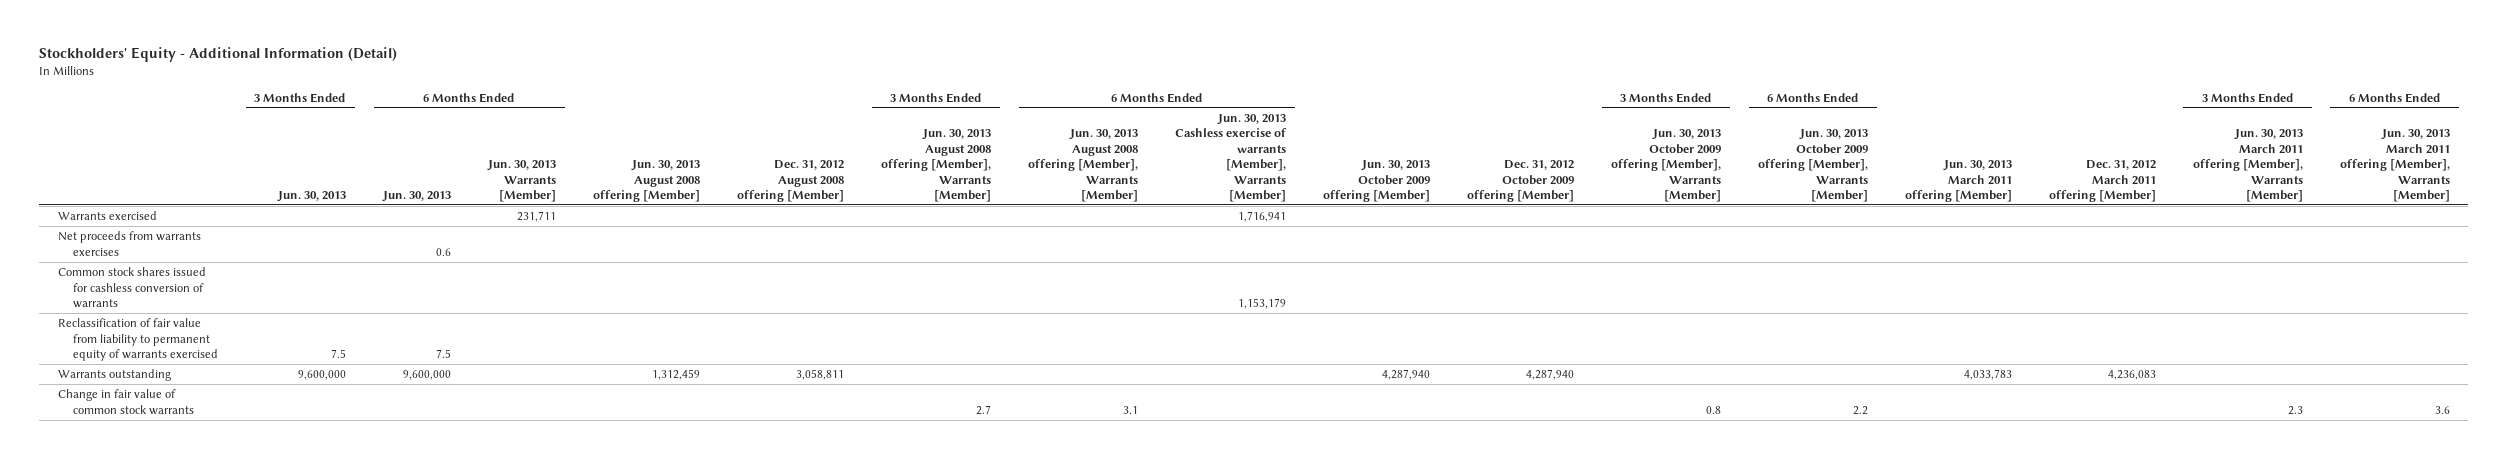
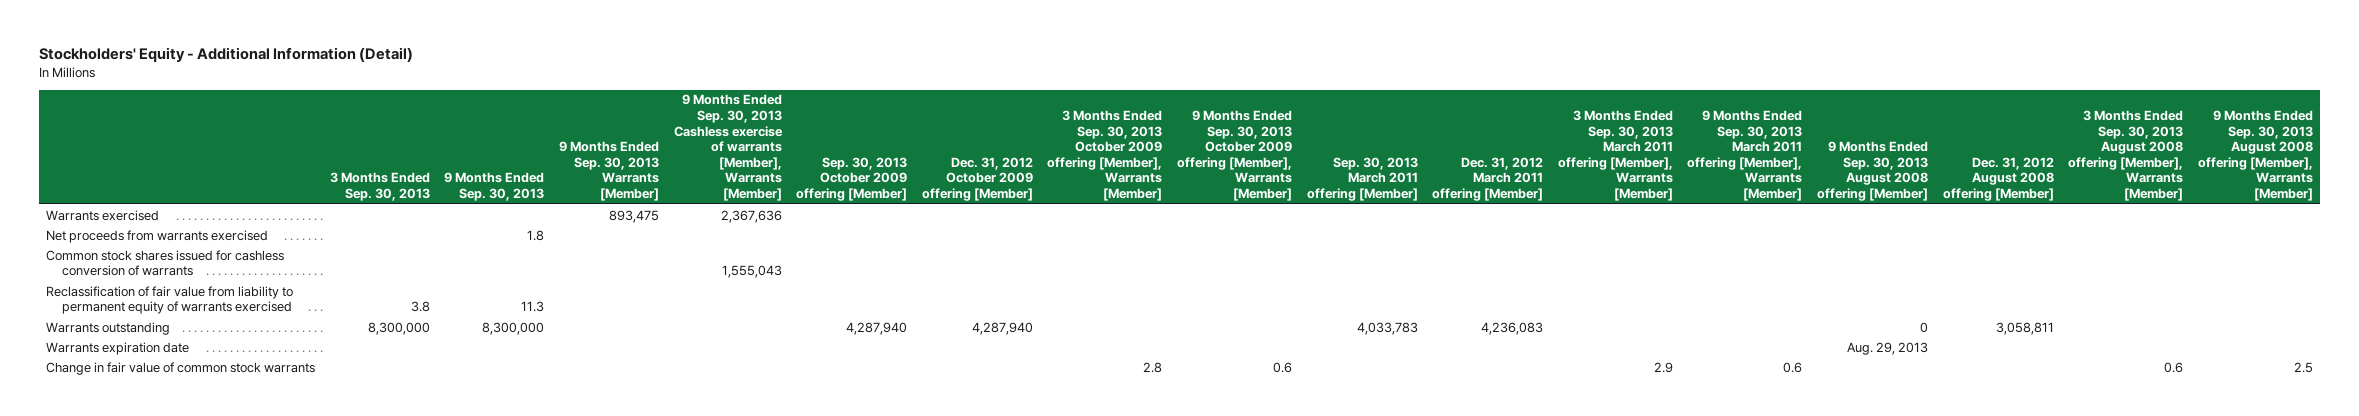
- | 3 Months Ended Jun. 30, 2013 | 6 Months Ended Jun. 30, 2013 | 6 Months Ended Jun. 30, 2013 Warrants [Member] | Jun. 30, 2013 August 2008 offering [Member] | Dec. 31, 2012 August 2008 offering [Member] | 3 Months Ended Jun. 30, 2013 August 2008 offering [Member], Warrants [Member] | 6 Months Ended Jun. 30, 2013 August 2008 offering [Member], Warrants [Member] | 6 Months Ended Jun. 30, 2013 Cashless exercise of warrants [Member], Warrants [Member] | Jun. 30, 2013 October 2009 offering [Member] | Dec. 31, 2012 October 2009 offering [Member] | 3 Months Ended Jun. 30, 2013 October 2009 offering [Member], Warrants [Member] | 6 Months Ended Jun. 30, 2013 October 2009 offering [Member], Warrants [Member] | Jun. 30, 2013 March 2011 offering [Member] | Dec. 31, 2012 March 2011 offering [Member] | 3 Months Ended Jun. 30, 2013 March 2011 offering [Member], Warrants [Member] | 6 Months Ended Jun. 30, 2013 March 2011 offering [Member], Warrants [Member]
+ | 3 Months Ended Sep. 30, 2013 | 9 Months Ended Sep. 30, 2013 | 9 Months Ended Sep. 30, 2013 Warrants [Member] | 9 Months Ended Sep. 30, 2013 Cashless exercise of warrants [Member], Warrants [Member] | Sep. 30, 2013 October 2009 offering [Member] | Dec. 31, 2012 October 2009 offering [Member] | 3 Months Ended Sep. 30, 2013 October 2009 offering [Member], Warrants [Member] | 9 Months Ended Sep. 30, 2013 October 2009 offering [Member], Warrants [Member] | Sep. 30, 2013 March 2011 offering [Member] | Dec. 31, 2012 March 2011 offering [Member] | 3 Months Ended Sep. 30, 2013 March 2011 offering [Member], Warrants [Member] | 9 Months Ended Sep. 30, 2013 March 2011 offering [Member], Warrants [Member] | 9 Months Ended Sep. 30, 2013 August 2008 offering [Member] | Dec. 31, 2012 August 2008 offering [Member] | 3 Months Ended Sep. 30, 2013 August 2008 offering [Member], Warrants [Member] | 9 Months Ended Sep. 30, 2013 August 2008 offering [Member], Warrants [Member]
- Net proceeds from warrants exercises | | 0.6 | | | | | | | | | | | | | |
+ Net proceeds from warrants exercised | | 1.8 | | | | | | | | | | | | | |
+ Warrants expiration date | | | | | | | | | | | | | Aug. 29, 2013 | | |

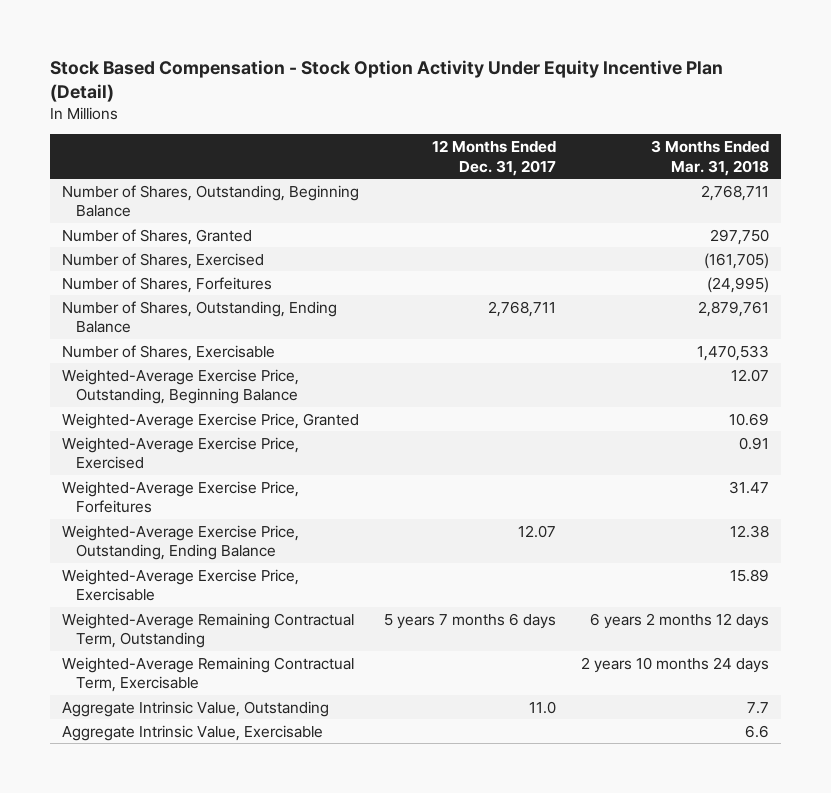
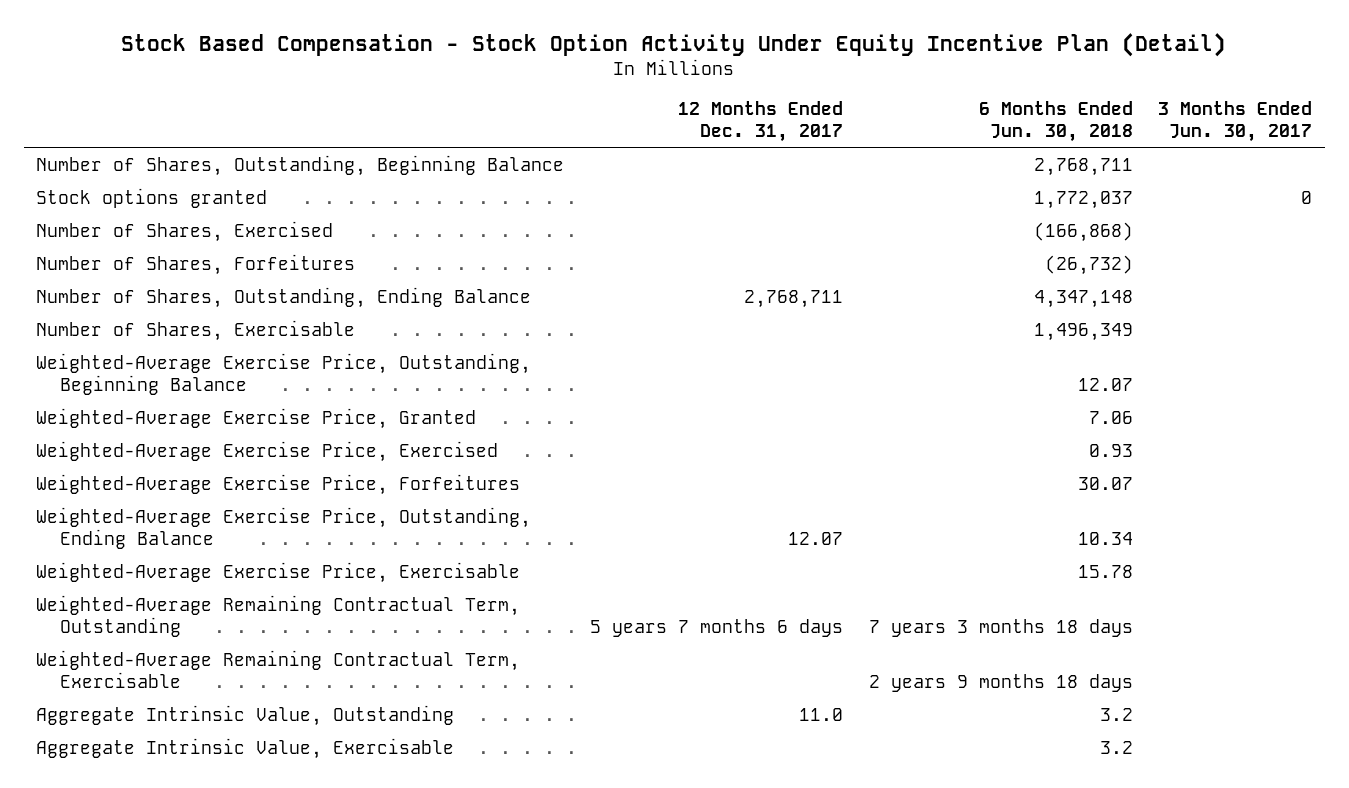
- | 12 Months Ended Dec. 31, 2017 | 3 Months Ended Mar. 31, 2018
+ | 12 Months Ended Dec. 31, 2017 | 6 Months Ended Jun. 30, 2018 | 3 Months Ended Jun. 30, 2017
- Number of Shares, Granted | | 297,750
+ Stock options granted | | 1,772,037 | 0

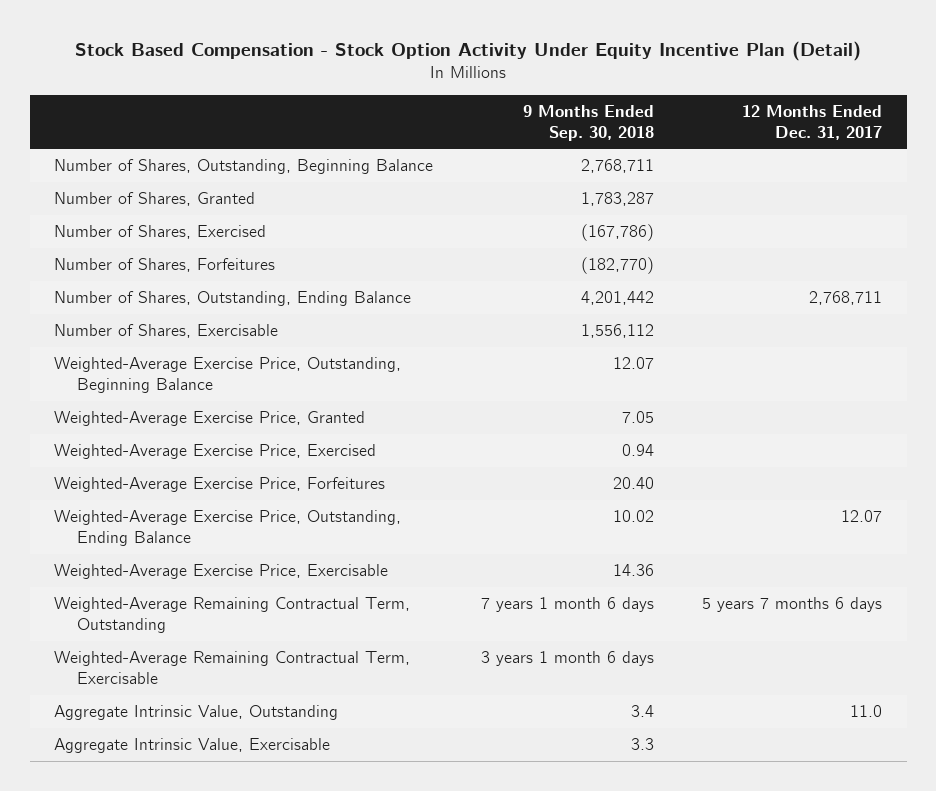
- | 12 Months Ended Dec. 31, 2017 | 6 Months Ended Jun. 30, 2018 | 3 Months Ended Jun. 30, 2017
+ | 9 Months Ended Sep. 30, 2018 | 12 Months Ended Dec. 31, 2017
- Stock options granted | | 1,772,037 | 0
+ Number of Shares, Granted | 1,783,287 |

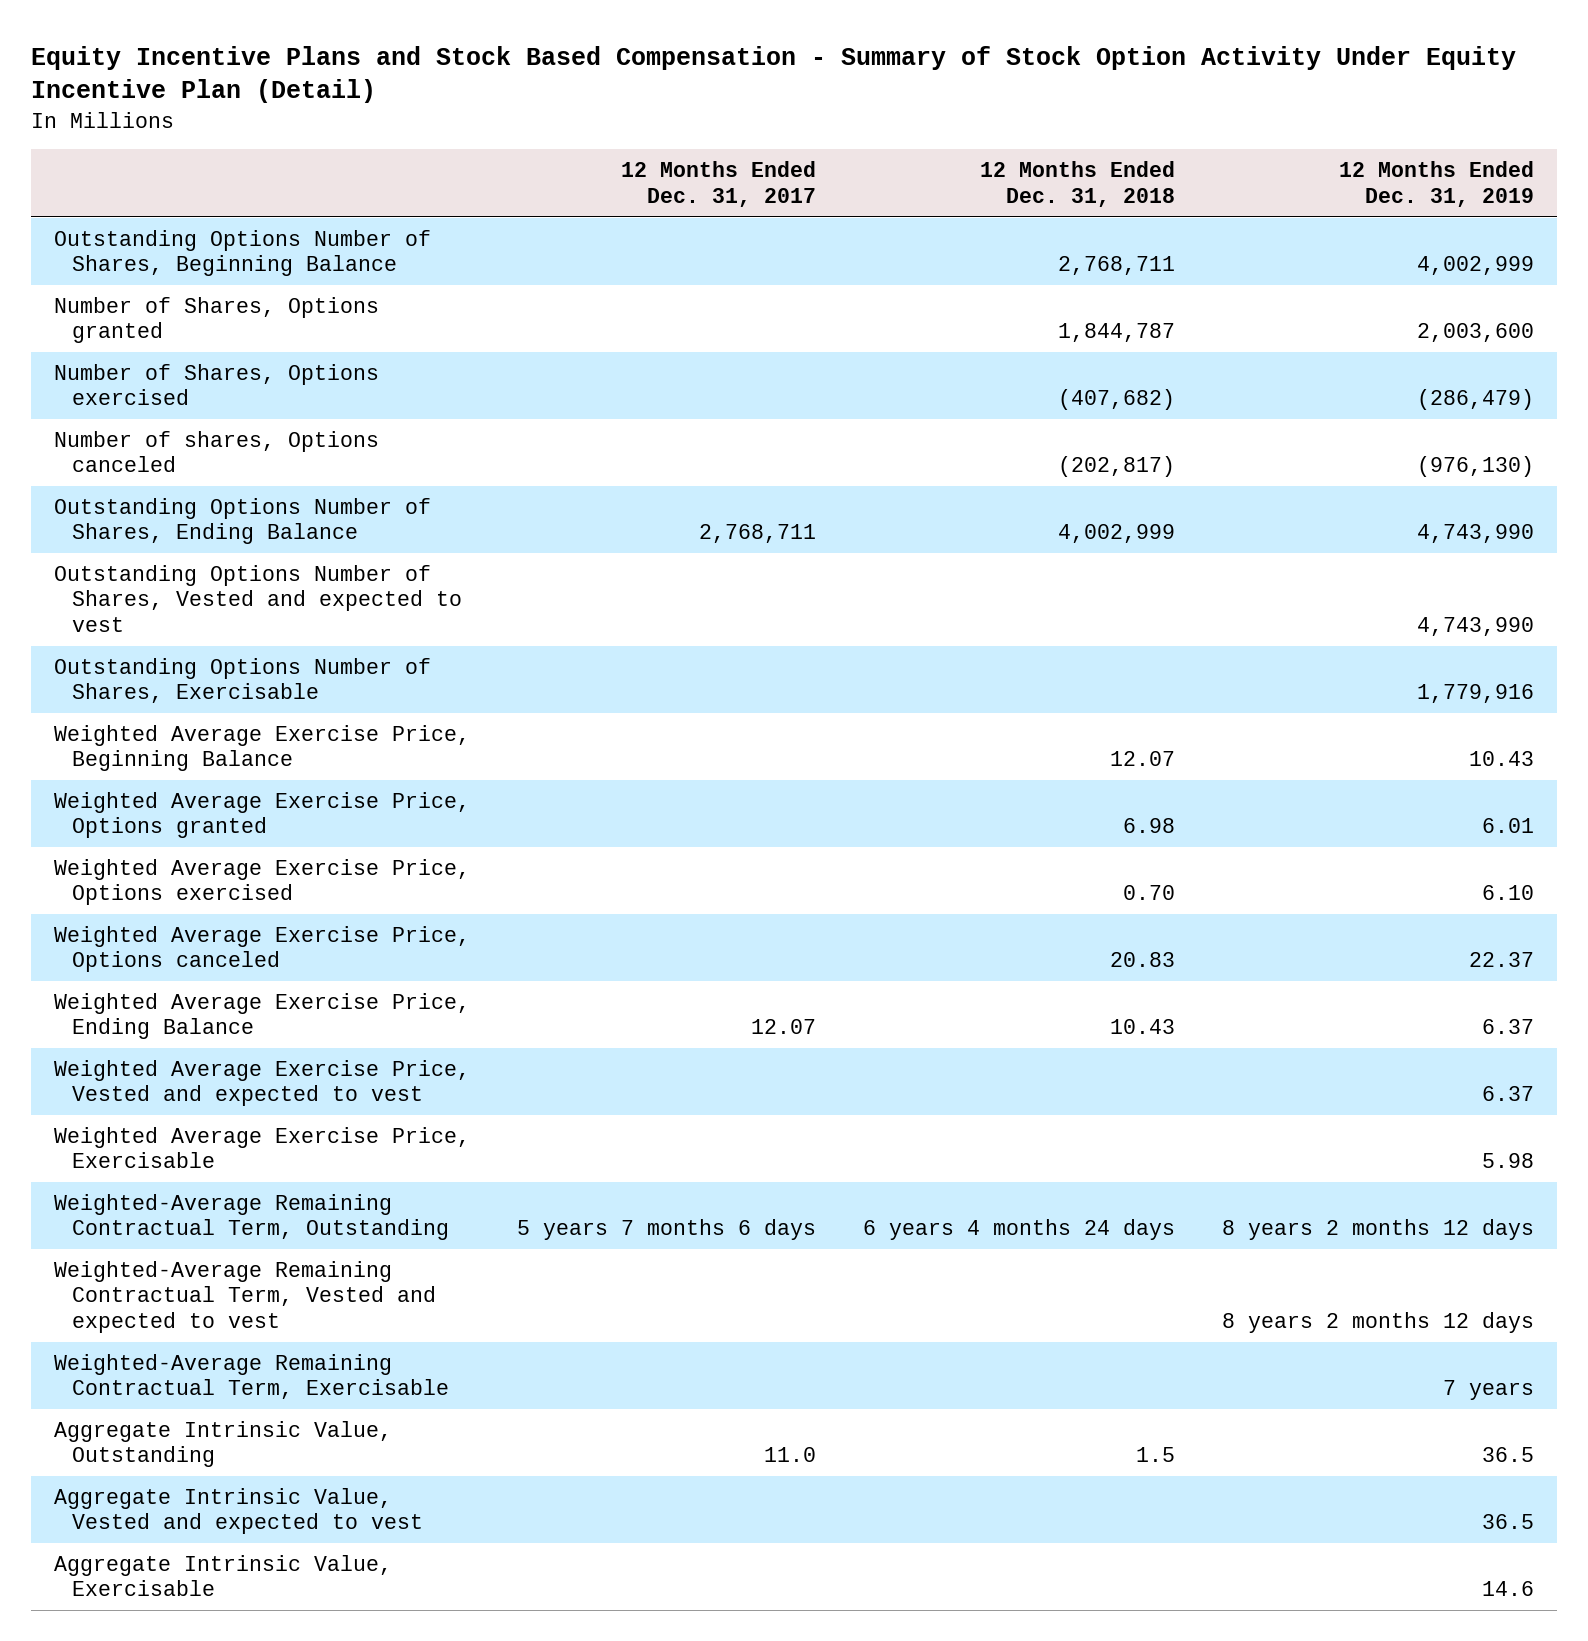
- Stock Based Compensation - Stock Option Activity Under Equity Incentive Plan (Detail)
+ Equity Incentive Plans and Stock Based Compensation - Summary of Stock Option Activity Under Equity Incentive Plan (Detail)
- | 9 Months Ended Sep. 30, 2018 | 12 Months Ended Dec. 31, 2017
+ | 12 Months Ended Dec. 31, 2017 | 12 Months Ended Dec. 31, 2018 | 12 Months Ended Dec. 31, 2019
- Number of Shares, Outstanding, Beginning Balance | 2,768,711 |
- Number of Shares, Granted | 1,783,287 |
- Number of Shares, Exercised | (167,786) |
- Number of Shares, Forfeitures | (182,770) |
- Number of Shares, Outstanding, Ending Balance | 4,201,442 | 2,768,711
- Number of Shares, Exercisable | 1,556,112 |
- Weighted-Average Exercise Price, Outstanding, Beginning Balance | 12.07 |
- Weighted-Average Exercise Price, Granted | 7.05 |
- Weighted-Average Exercise Price, Exercised | 0.94 |
- Weighted-Average Exercise Price, Forfeitures | 20.40 |
- Weighted-Average Exercise Price, Outstanding, Ending Balance | 10.02 | 12.07
- Weighted-Average Exercise Price, Exercisable | 14.36 |
+ Outstanding Options Number of Shares, Beginning Balance | | 2,768,711 | 4,002,999
+ Number of Shares, Options granted | | 1,844,787 | 2,003,600
+ Number of Shares, Options exercised | | (407,682) | (286,479)
+ Number of shares, Options canceled | | (202,817) | (976,130)
+ Outstanding Options Number of Shares, Ending Balance | 2,768,711 | 4,002,999 | 4,743,990
+ Outstanding Options Number of Shares, Vested and expected to vest | | | 4,743,990
+ Outstanding Options Number of Shares, Exercisable | | | 1,779,916
+ Weighted Average Exercise Price, Beginning Balance | | 12.07 | 10.43
+ Weighted Average Exercise Price, Options granted | | 6.98 | 6.01
+ Weighted Average Exercise Price, Options exercised | | 0.70 | 6.10
+ Weighted Average Exercise Price, Options canceled | | 20.83 | 22.37
+ Weighted Average Exercise Price, Ending Balance | 12.07 | 10.43 | 6.37
+ Weighted Average Exercise Price, Vested and expected to vest | | | 6.37
+ Weighted Average Exercise Price, Exercisable | | | 5.98
+ Weighted-Average Remaining Contractual Term, Vested and expected to vest | | | 8 years 2 months 12 days
+ Aggregate Intrinsic Value, Vested and expected to vest | | | 36.5

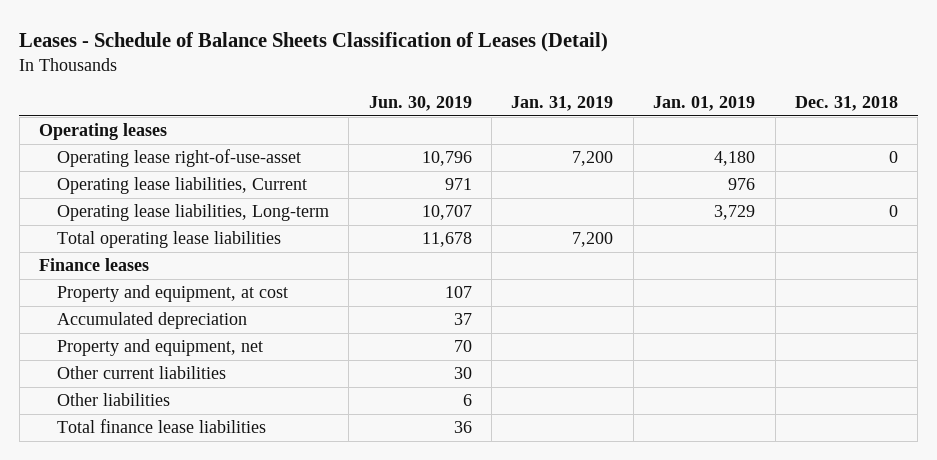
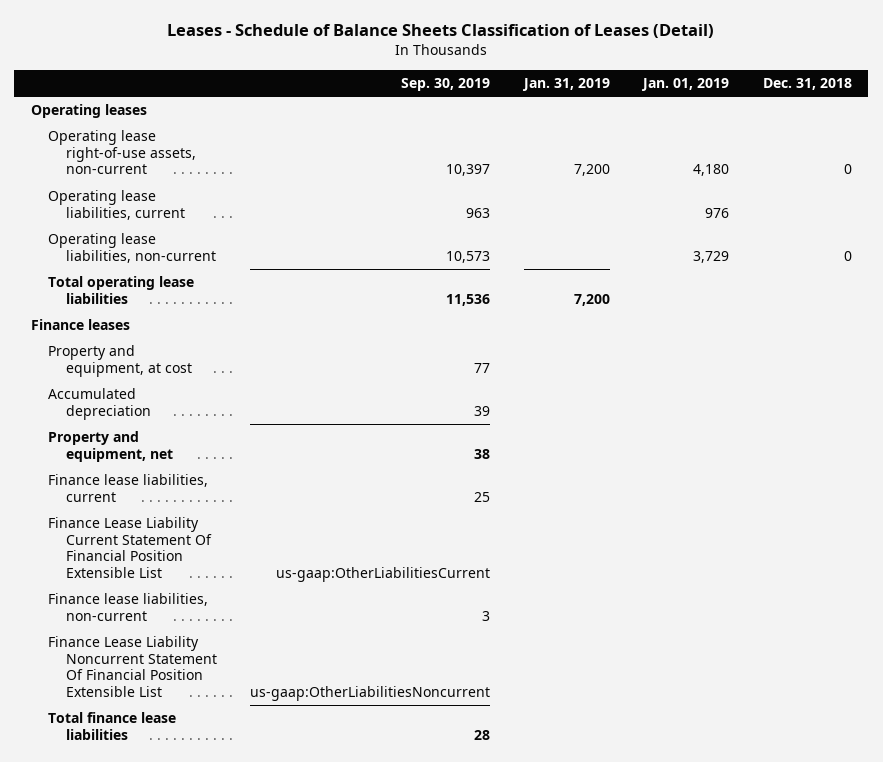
- | Jun. 30, 2019 | Jan. 31, 2019 | Jan. 01, 2019 | Dec. 31, 2018
+ | Sep. 30, 2019 | Jan. 31, 2019 | Jan. 01, 2019 | Dec. 31, 2018
- Operating lease right-of-use-asset | 10,796 | 7,200 | 4,180 | 0
- Operating lease liabilities, Current | 971 | | 976 |
- Operating lease liabilities, Long-term | 10,707 | | 3,729 | 0
+ Operating lease right-of-use assets, non-current | 10,397 | 7,200 | 4,180 | 0
+ Operating lease liabilities, current | 963 | | 976 |
+ Operating lease liabilities, non-current | 10,573 | | 3,729 | 0
- Other current liabilities | 30 | | |
- Other liabilities | 6 | | |
+ Finance lease liabilities, current | 25 | | |
+ Finance Lease Liability Current Statement Of Financial Position Extensible List | us-gaap:OtherLiabilitiesCurrent | | |
+ Finance lease liabilities, non-current | 3 | | |
+ Finance Lease Liability Noncurrent Statement Of Financial Position Extensible List | us-gaap:OtherLiabilitiesNoncurrent | | |

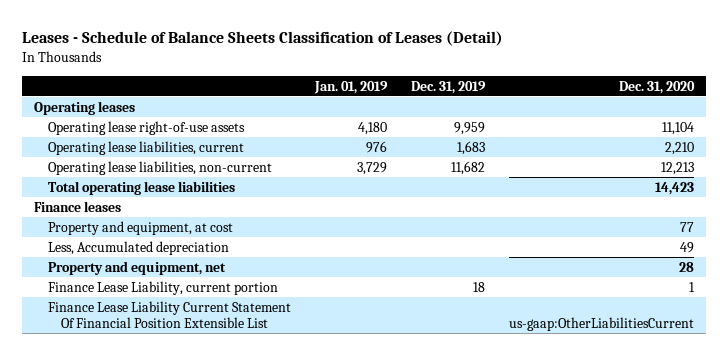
- | Sep. 30, 2019 | Jan. 31, 2019 | Jan. 01, 2019 | Dec. 31, 2018
+ | Jan. 01, 2019 | Dec. 31, 2019 | Dec. 31, 2020
- Operating lease right-of-use assets, non-current | 10,397 | 7,200 | 4,180 | 0
+ Operating lease right-of-use assets | 4,180 | 9,959 | 11,104
- Accumulated depreciation | 39 | | |
+ Less, Accumulated depreciation | | | 49
- Finance lease liabilities, current | 25 | | |
+ Finance Lease Liability, current portion | | 18 | 1
- Finance lease liabilities, non-current | 3 | | |
- Finance Lease Liability Noncurrent Statement Of Financial Position Extensible List | us-gaap:OtherLiabilitiesNoncurrent | | |
- Total finance lease liabilities | 28 | | |

